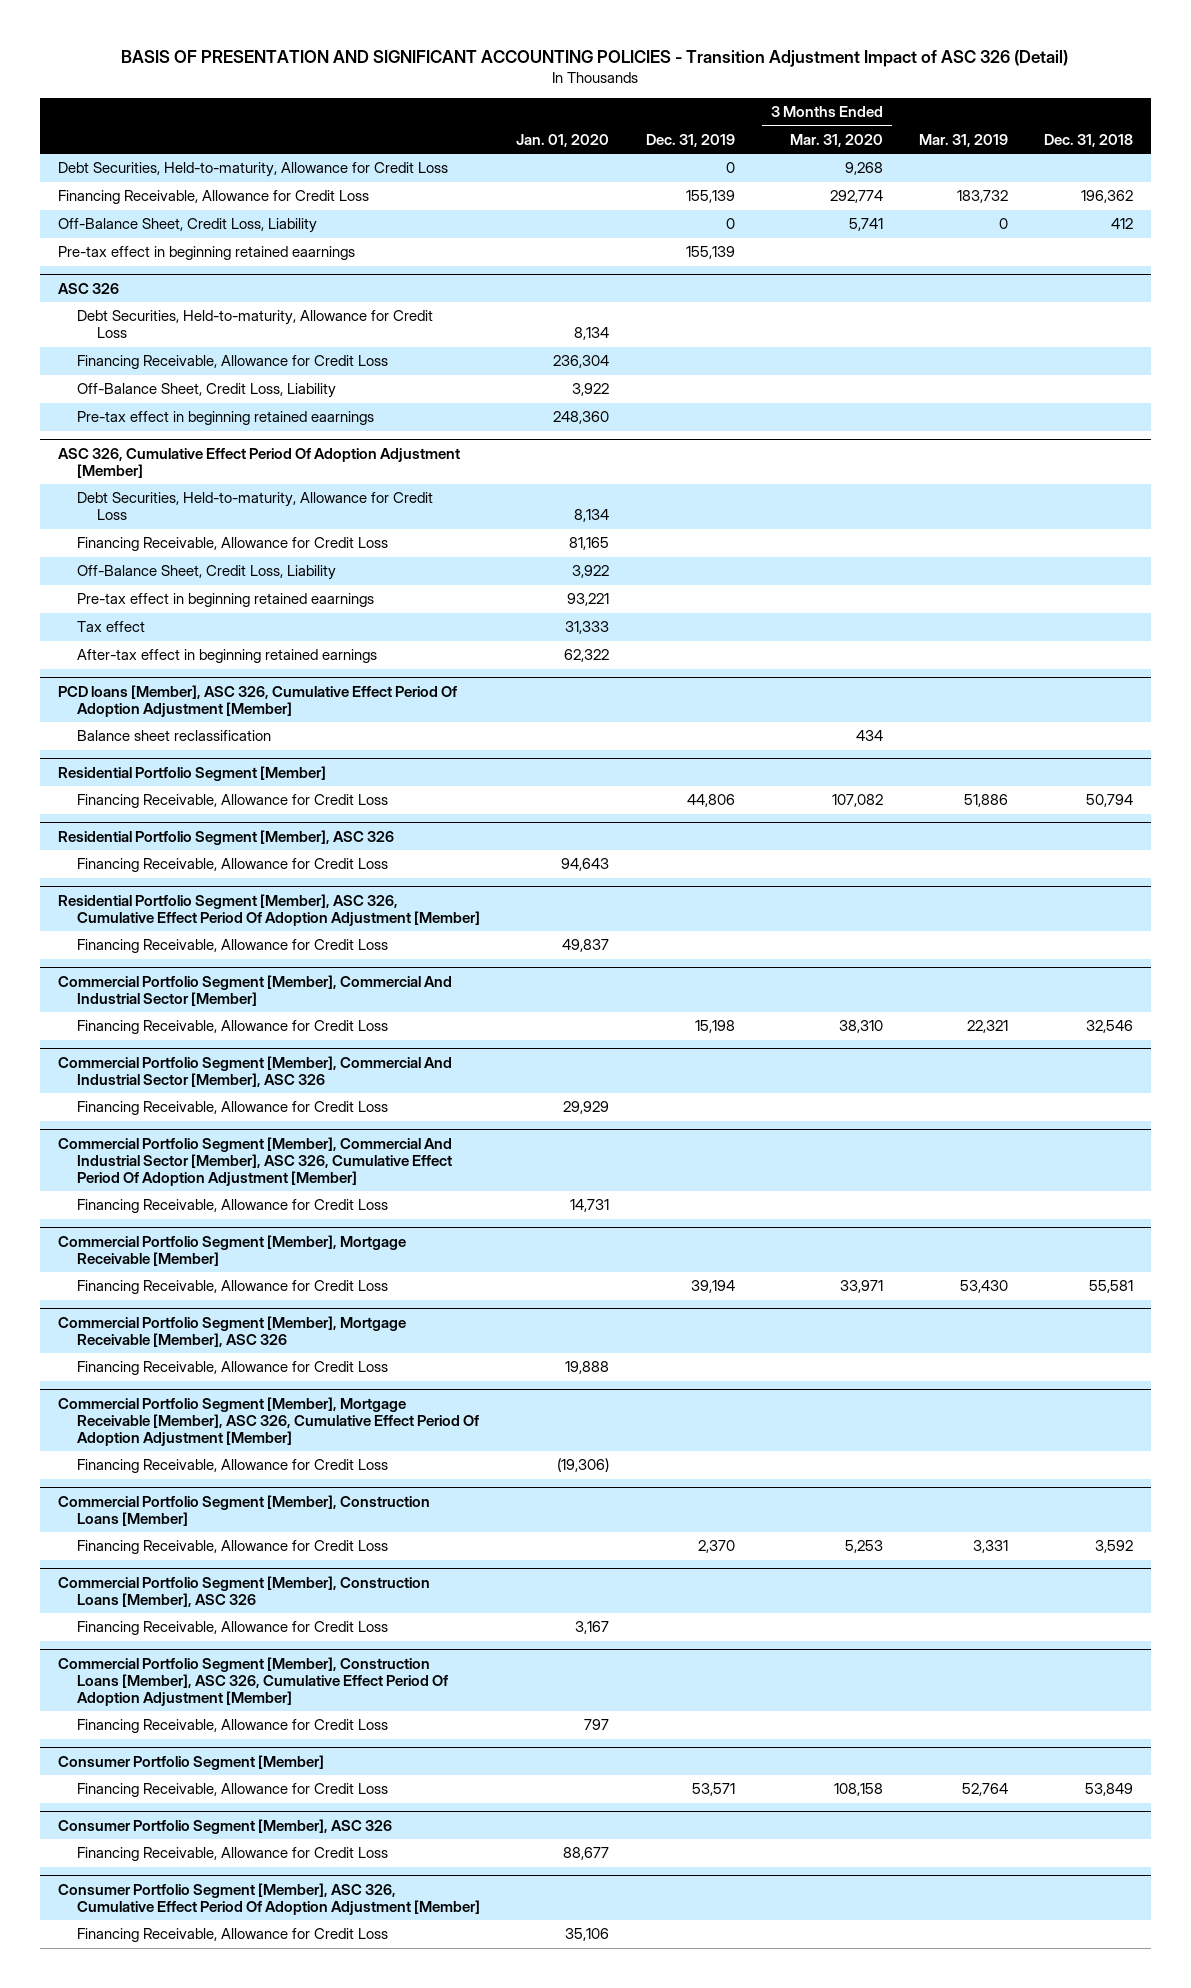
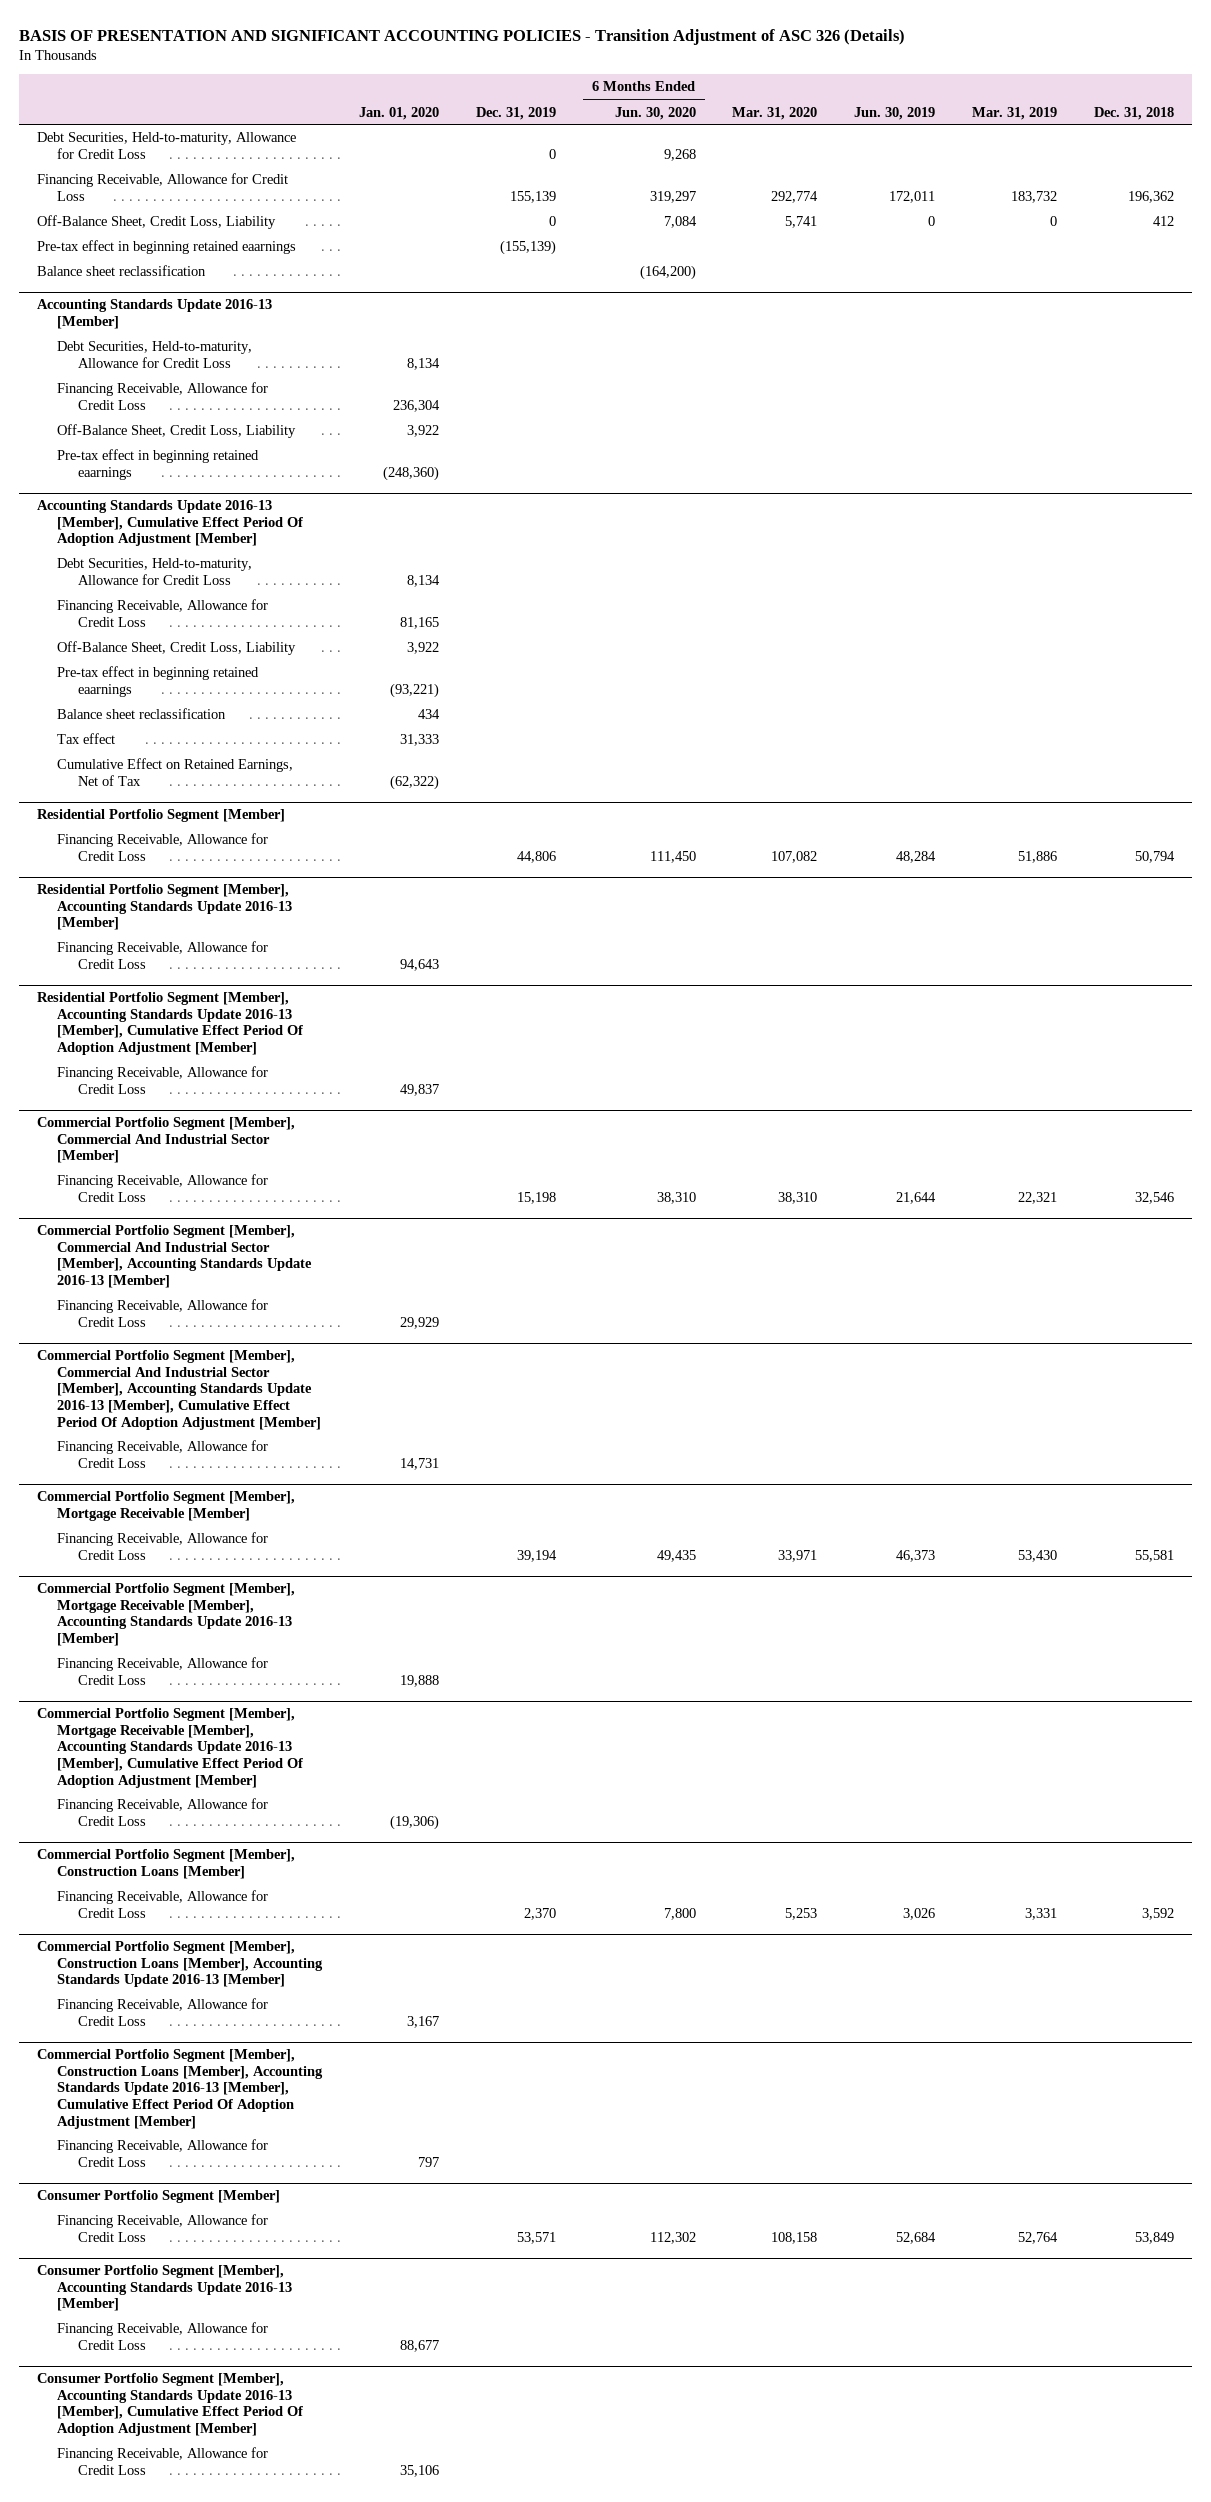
- BASIS OF PRESENTATION AND SIGNIFICANT ACCOUNTING POLICIES - Transition Adjustment Impact of ASC 326 (Detail)
+ BASIS OF PRESENTATION AND SIGNIFICANT ACCOUNTING POLICIES - Transition Adjustment of ASC 326 (Details)
- | Jan. 01, 2020 | Dec. 31, 2019 | 3 Months Ended Mar. 31, 2020 | Mar. 31, 2019 | Dec. 31, 2018
+ | Jan. 01, 2020 | Dec. 31, 2019 | 6 Months Ended Jun. 30, 2020 | Mar. 31, 2020 | Jun. 30, 2019 | Mar. 31, 2019 | Dec. 31, 2018
- Pre-tax effect in beginning retained eaarnings | | 155,139 | | |
- ASC 326
+ Pre-tax effect in beginning retained eaarnings | | (155,139) | | | | |
+ Balance sheet reclassification | | | (164,200) | | | |
+ Accounting Standards Update 2016-13 [Member]
- Pre-tax effect in beginning retained eaarnings | 248,360 | | | |
- ASC 326, Cumulative Effect Period Of Adoption Adjustment [Member]
+ Pre-tax effect in beginning retained eaarnings | (248,360) | | | | | |
+ Accounting Standards Update 2016-13 [Member], Cumulative Effect Period Of Adoption Adjustment [Member]
- Pre-tax effect in beginning retained eaarnings | 93,221 | | | |
+ Pre-tax effect in beginning retained eaarnings | (93,221) | | | | | |
+ Balance sheet reclassification | 434 | | | | | |
- After-tax effect in beginning retained earnings | 62,322 | | | |
- PCD loans [Member], ASC 326, Cumulative Effect Period Of Adoption Adjustment [Member]
- Balance sheet reclassification | | | 434 | |
+ Cumulative Effect on Retained Earnings, Net of Tax | (62,322) | | | | | |
- Residential Portfolio Segment [Member], ASC 326
+ Residential Portfolio Segment [Member], Accounting Standards Update 2016-13 [Member]
- Residential Portfolio Segment [Member], ASC 326, Cumulative Effect Period Of Adoption Adjustment [Member]
+ Residential Portfolio Segment [Member], Accounting Standards Update 2016-13 [Member], Cumulative Effect Period Of Adoption Adjustment [Member]
- Commercial Portfolio Segment [Member], Commercial And Industrial Sector [Member], ASC 326
+ Commercial Portfolio Segment [Member], Commercial And Industrial Sector [Member], Accounting Standards Update 2016-13 [Member]
- Commercial Portfolio Segment [Member], Commercial And Industrial Sector [Member], ASC 326, Cumulative Effect Period Of Adoption Adjustment [Member]
+ Commercial Portfolio Segment [Member], Commercial And Industrial Sector [Member], Accounting Standards Update 2016-13 [Member], Cumulative Effect Period Of Adoption Adjustment [Member]
- Commercial Portfolio Segment [Member], Mortgage Receivable [Member], ASC 326
+ Commercial Portfolio Segment [Member], Mortgage Receivable [Member], Accounting Standards Update 2016-13 [Member]
- Commercial Portfolio Segment [Member], Mortgage Receivable [Member], ASC 326, Cumulative Effect Period Of Adoption Adjustment [Member]
+ Commercial Portfolio Segment [Member], Mortgage Receivable [Member], Accounting Standards Update 2016-13 [Member], Cumulative Effect Period Of Adoption Adjustment [Member]
- Commercial Portfolio Segment [Member], Construction Loans [Member], ASC 326
+ Commercial Portfolio Segment [Member], Construction Loans [Member], Accounting Standards Update 2016-13 [Member]
- Commercial Portfolio Segment [Member], Construction Loans [Member], ASC 326, Cumulative Effect Period Of Adoption Adjustment [Member]
+ Commercial Portfolio Segment [Member], Construction Loans [Member], Accounting Standards Update 2016-13 [Member], Cumulative Effect Period Of Adoption Adjustment [Member]
- Consumer Portfolio Segment [Member], ASC 326
+ Consumer Portfolio Segment [Member], Accounting Standards Update 2016-13 [Member]
- Consumer Portfolio Segment [Member], ASC 326, Cumulative Effect Period Of Adoption Adjustment [Member]
+ Consumer Portfolio Segment [Member], Accounting Standards Update 2016-13 [Member], Cumulative Effect Period Of Adoption Adjustment [Member]

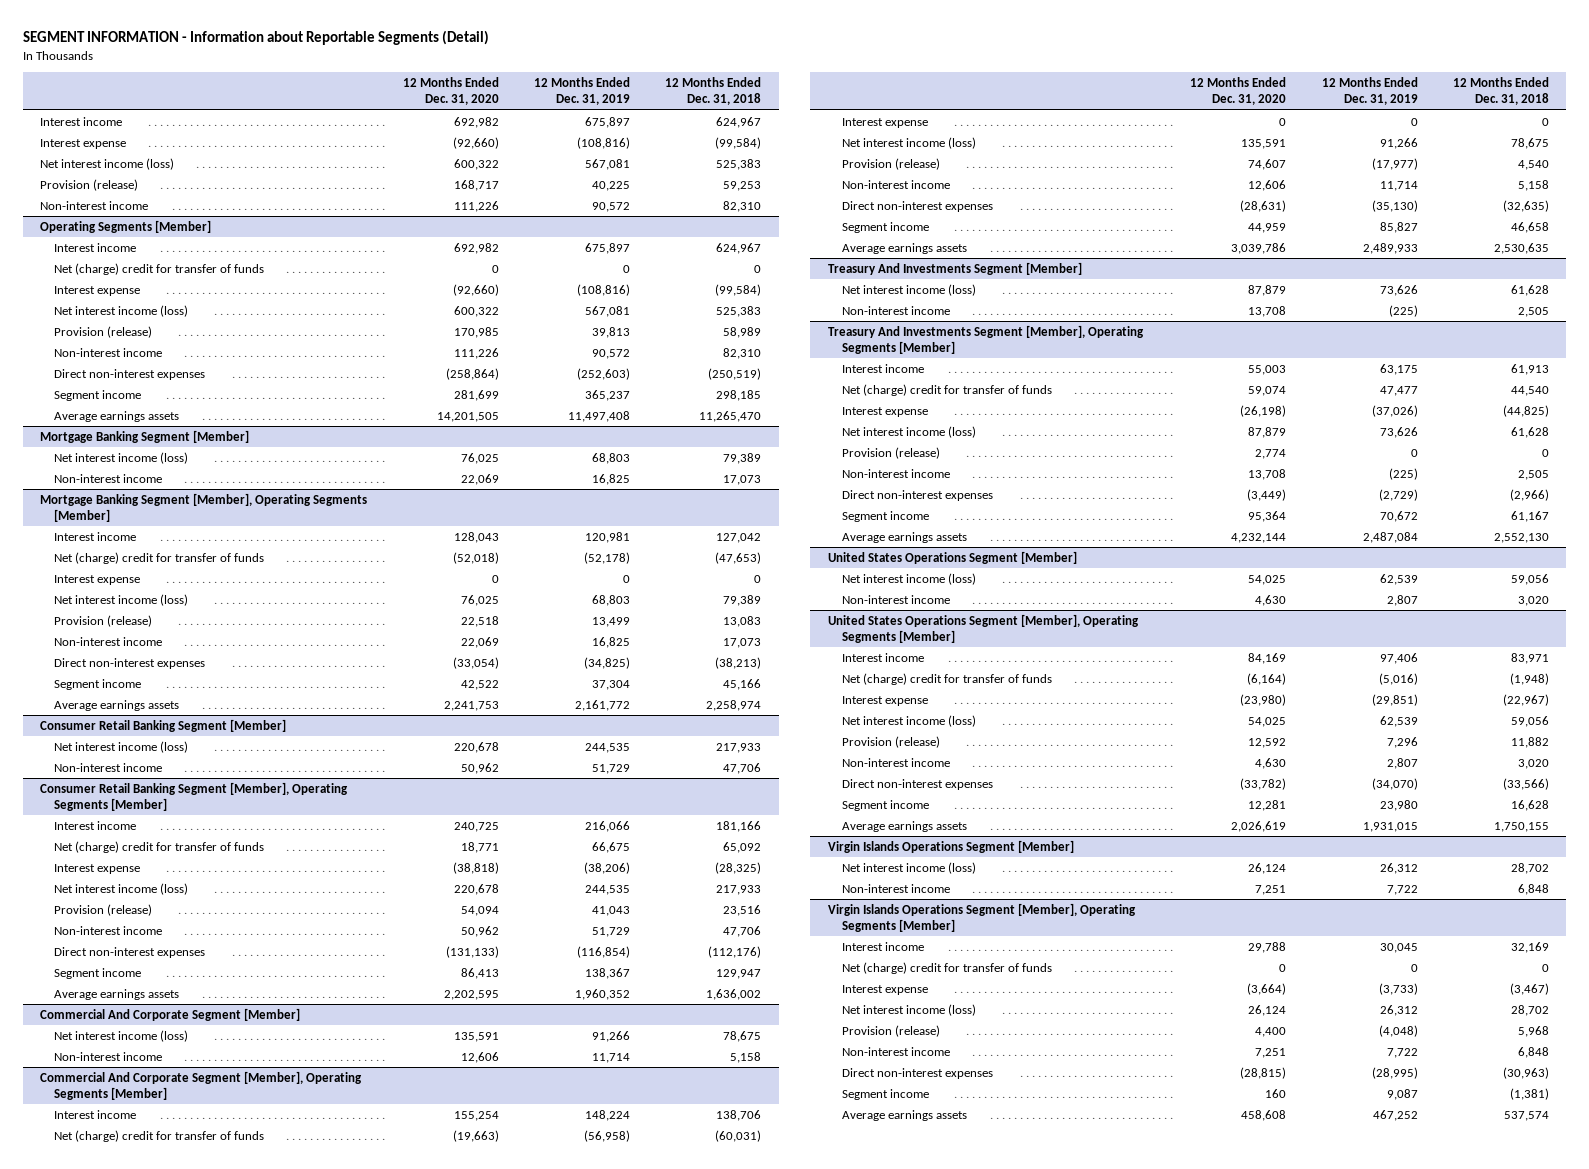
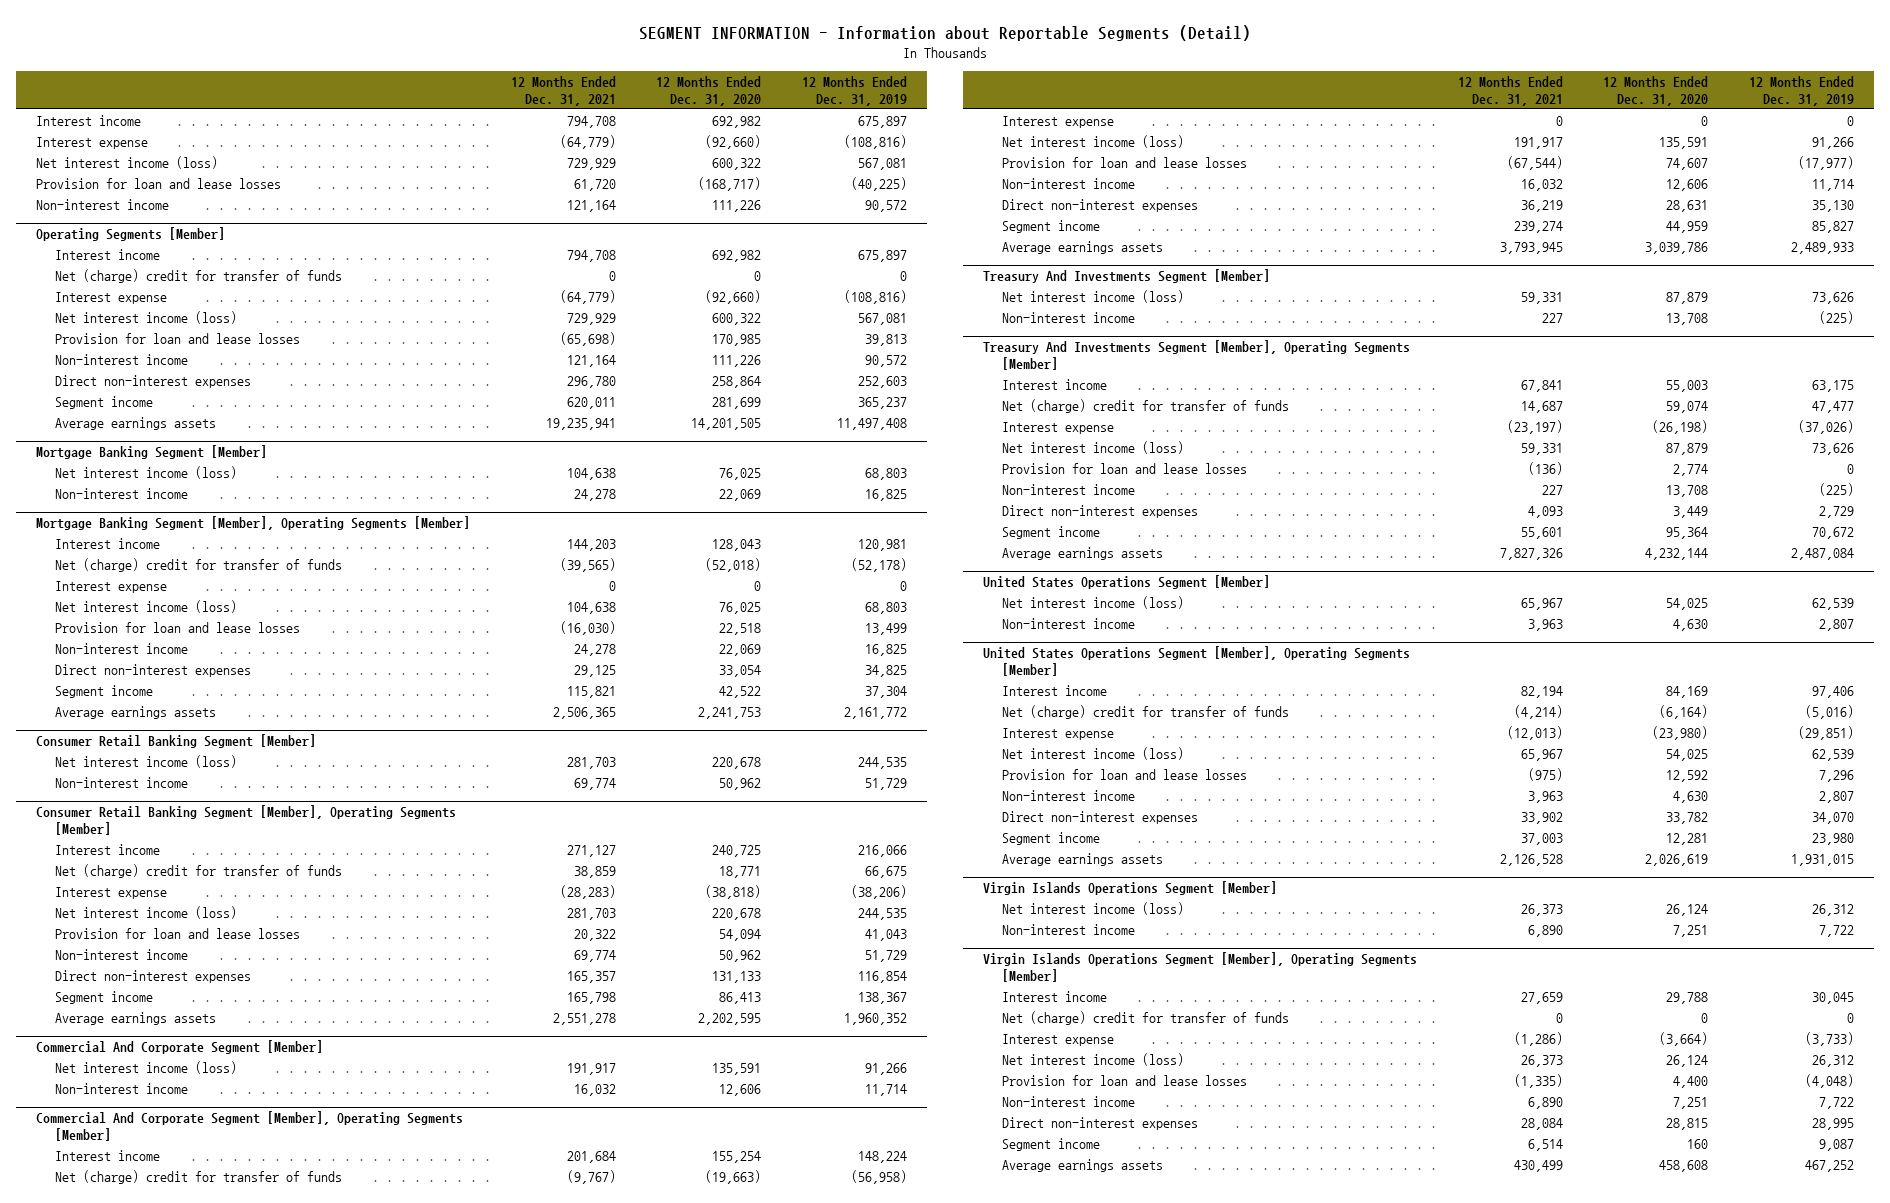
- | 12 Months Ended Dec. 31, 2020 | 12 Months Ended Dec. 31, 2019 | 12 Months Ended Dec. 31, 2018
+ | 12 Months Ended Dec. 31, 2021 | 12 Months Ended Dec. 31, 2020 | 12 Months Ended Dec. 31, 2019
- Provision (release) | 168,717 | 40,225 | 59,253
+ Provision for loan and lease losses | 61,720 | (168,717) | (40,225)
@ Operating Segments [Member]
- Provision (release) | 170,985 | 39,813 | 58,989
+ Provision for loan and lease losses | (65,698) | 170,985 | 39,813
- Direct non-interest expenses | (258,864) | (252,603) | (250,519)
+ Direct non-interest expenses | 296,780 | 258,864 | 252,603
@ Mortgage Banking Segment [Member], Operating Segments [Member]
- Provision (release) | 22,518 | 13,499 | 13,083
+ Provision for loan and lease losses | (16,030) | 22,518 | 13,499
- Direct non-interest expenses | (33,054) | (34,825) | (38,213)
+ Direct non-interest expenses | 29,125 | 33,054 | 34,825
@ Consumer Retail Banking Segment [Member], Operating Segments [Member]
- Provision (release) | 54,094 | 41,043 | 23,516
+ Provision for loan and lease losses | 20,322 | 54,094 | 41,043
- Direct non-interest expenses | (131,133) | (116,854) | (112,176)
+ Direct non-interest expenses | 165,357 | 131,133 | 116,854
@ Commercial And Corporate Segment [Member], Operating Segments [Member]
- Provision (release) | 74,607 | (17,977) | 4,540
+ Provision for loan and lease losses | (67,544) | 74,607 | (17,977)
- Direct non-interest expenses | (28,631) | (35,130) | (32,635)
+ Direct non-interest expenses | 36,219 | 28,631 | 35,130
@ Treasury And Investments Segment [Member], Operating Segments [Member]
- Provision (release) | 2,774 | 0 | 0
+ Provision for loan and lease losses | (136) | 2,774 | 0
- Direct non-interest expenses | (3,449) | (2,729) | (2,966)
+ Direct non-interest expenses | 4,093 | 3,449 | 2,729
@ United States Operations Segment [Member], Operating Segments [Member]
- Provision (release) | 12,592 | 7,296 | 11,882
+ Provision for loan and lease losses | (975) | 12,592 | 7,296
- Direct non-interest expenses | (33,782) | (34,070) | (33,566)
+ Direct non-interest expenses | 33,902 | 33,782 | 34,070
@ Virgin Islands Operations Segment [Member], Operating Segments [Member]
- Provision (release) | 4,400 | (4,048) | 5,968
+ Provision for loan and lease losses | (1,335) | 4,400 | (4,048)
- Direct non-interest expenses | (28,815) | (28,995) | (30,963)
+ Direct non-interest expenses | 28,084 | 28,815 | 28,995

